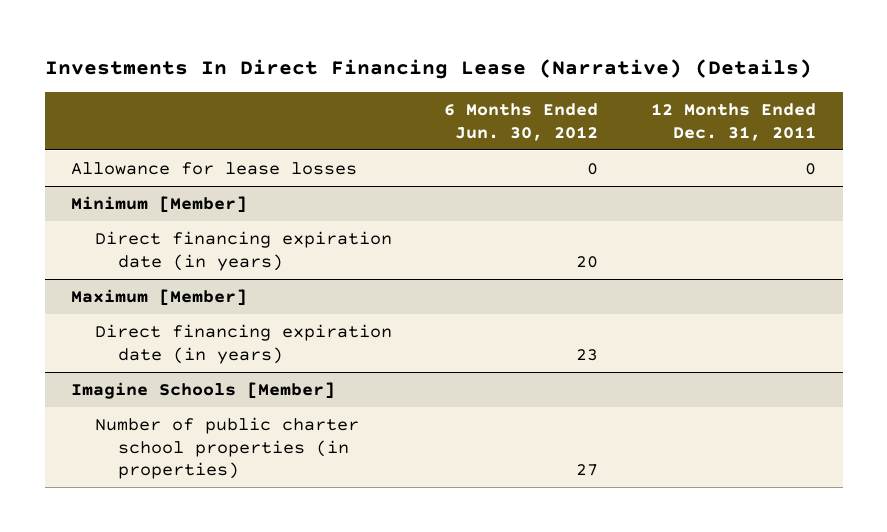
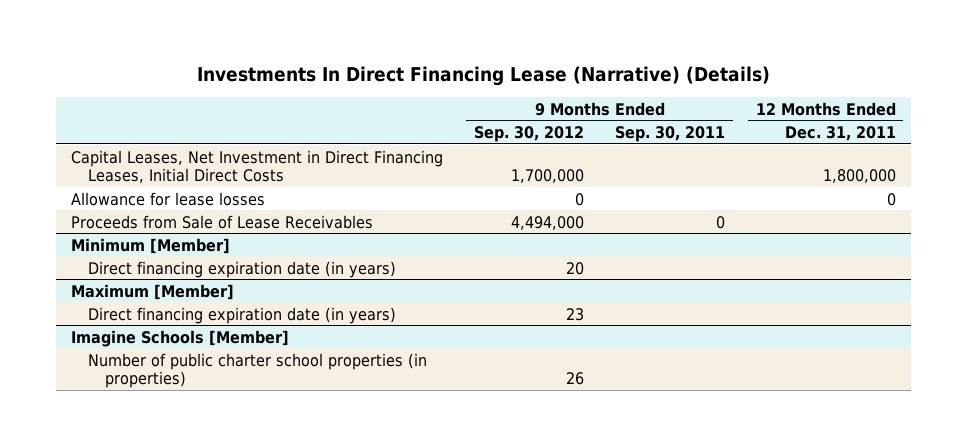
- | 6 Months Ended Jun. 30, 2012 | 12 Months Ended Dec. 31, 2011
+ | 9 Months Ended Sep. 30, 2012 | 9 Months Ended Sep. 30, 2011 | 12 Months Ended Dec. 31, 2011
+ Capital Leases, Net Investment in Direct Financing Leases, Initial Direct Costs | 1,700,000 | | 1,800,000
+ Proceeds from Sale of Lease Receivables | 4,494,000 | 0 |

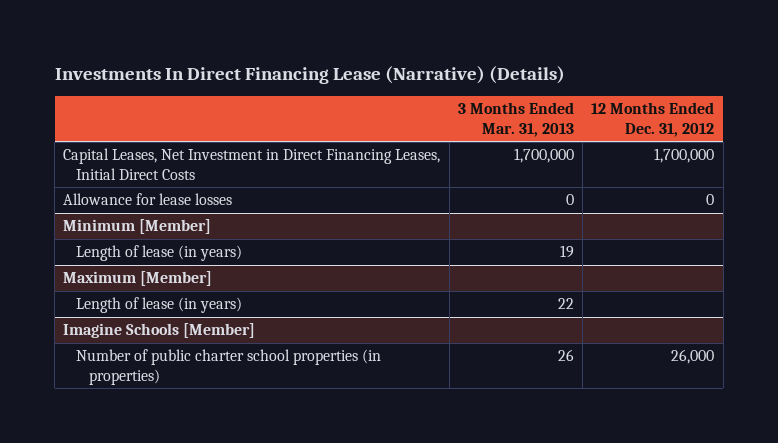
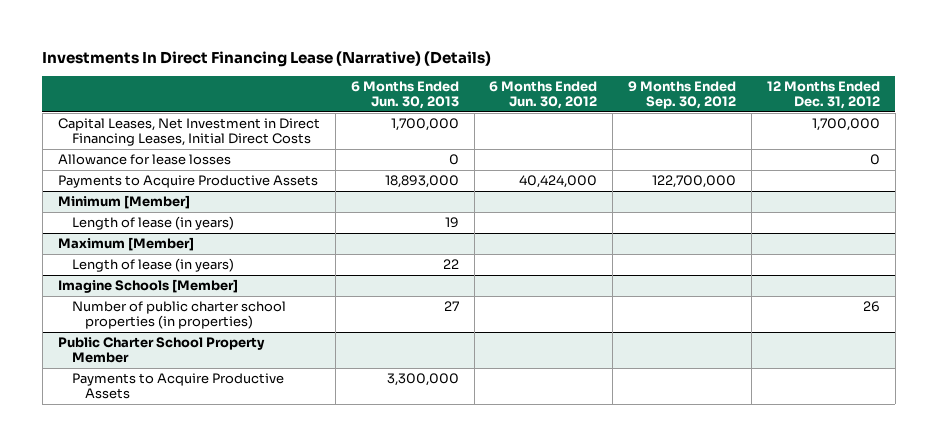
- | 3 Months Ended Mar. 31, 2013 | 12 Months Ended Dec. 31, 2012
+ | 6 Months Ended Jun. 30, 2013 | 6 Months Ended Jun. 30, 2012 | 9 Months Ended Sep. 30, 2012 | 12 Months Ended Dec. 31, 2012
+ Payments to Acquire Productive Assets | 18,893,000 | 40,424,000 | 122,700,000 |
@ Imagine Schools [Member]
- Number of public charter school properties (in properties) | 26 | 26,000
+ Number of public charter school properties (in properties) | 27 | | | 26
+ Public Charter School Property Member
+ Payments to Acquire Productive Assets | 3,300,000 | | |

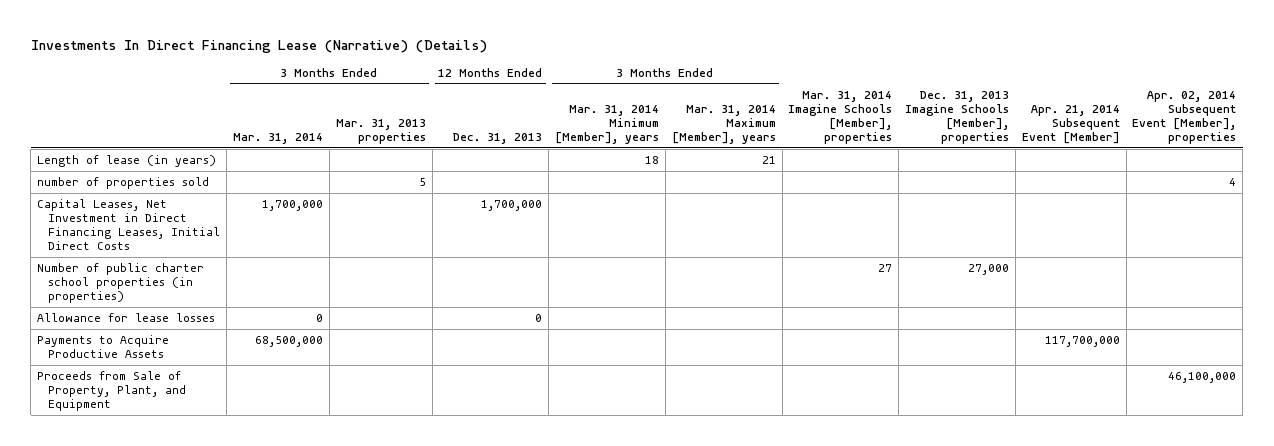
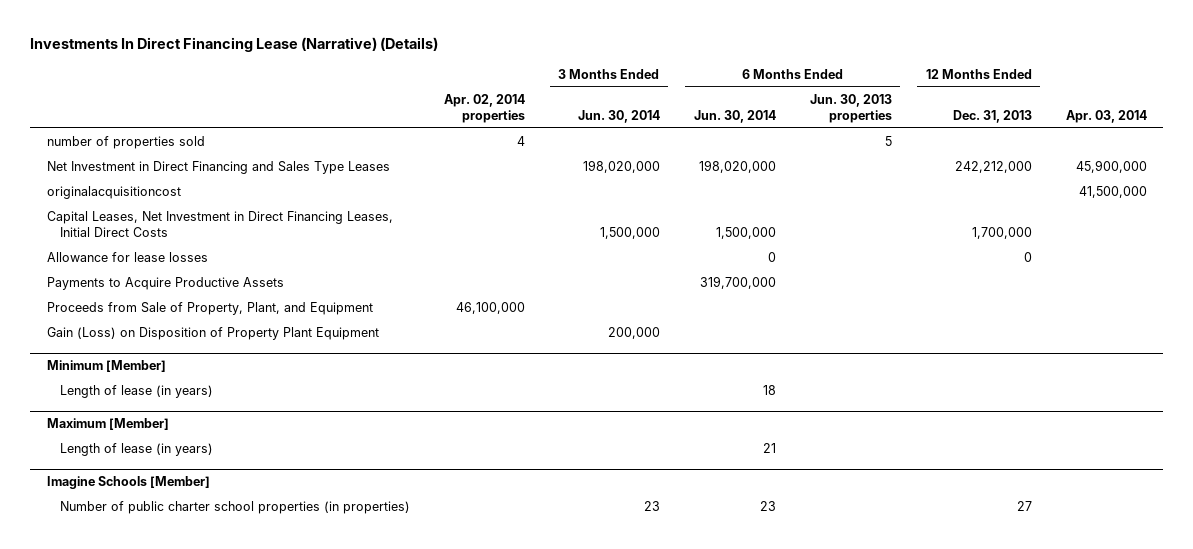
- | 3 Months Ended Mar. 31, 2014 | 3 Months Ended Mar. 31, 2013 properties | 12 Months Ended Dec. 31, 2013 | 3 Months Ended Mar. 31, 2014 Minimum [Member], years | 3 Months Ended Mar. 31, 2014 Maximum [Member], years | Mar. 31, 2014 Imagine Schools [Member], properties | Dec. 31, 2013 Imagine Schools [Member], properties | Apr. 21, 2014 Subsequent Event [Member] | Apr. 02, 2014 Subsequent Event [Member], properties
+ | Apr. 02, 2014 properties | 3 Months Ended Jun. 30, 2014 | 6 Months Ended Jun. 30, 2014 | 6 Months Ended Jun. 30, 2013 properties | 12 Months Ended Dec. 31, 2013 | Apr. 03, 2014
- Length of lease (in years) | | | | 18 | 21 | | | |
+ Net Investment in Direct Financing and Sales Type Leases | | 198,020,000 | 198,020,000 | | 242,212,000 | 45,900,000
+ originalacquisitioncost | | | | | | 41,500,000
- Number of public charter school properties (in properties) | | | | | | 27 | 27,000 | |
+ Gain (Loss) on Disposition of Property Plant Equipment | | 200,000 | | | |
+ Minimum [Member]
+ Length of lease (in years) | | | 18 | | |
+ Maximum [Member]
+ Length of lease (in years) | | | 21 | | |
+ Imagine Schools [Member]
+ Number of public charter school properties (in properties) | | 23 | 23 | | 27 |

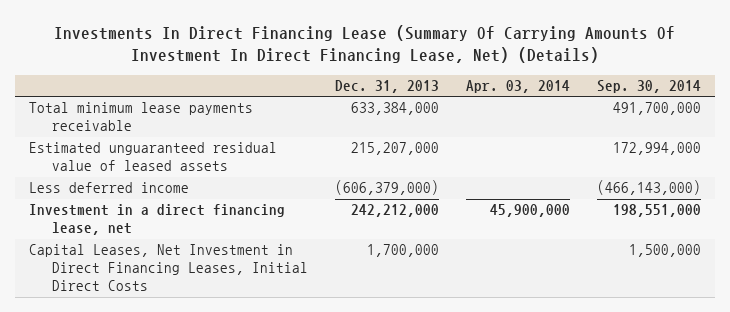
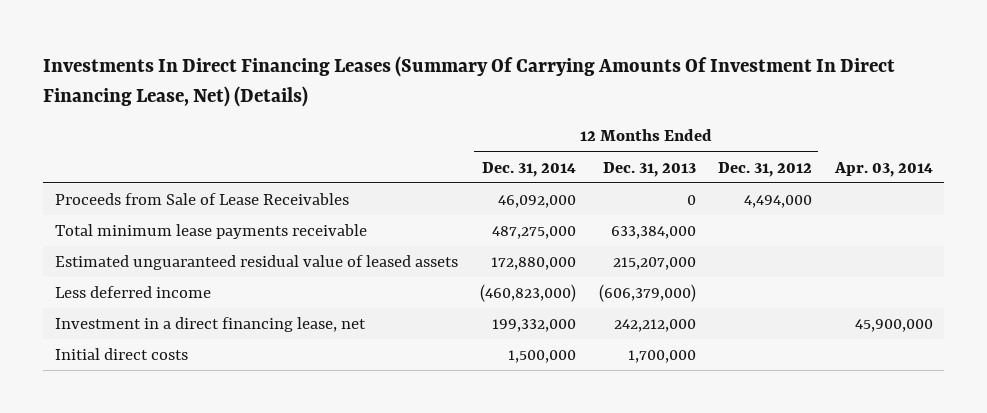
- Investments In Direct Financing Lease (Summary Of Carrying Amounts Of Investment In Direct Financing Lease, Net) (Details)
+ Investments In Direct Financing Leases (Summary Of Carrying Amounts Of Investment In Direct Financing Lease, Net) (Details)
- | Dec. 31, 2013 | Apr. 03, 2014 | Sep. 30, 2014
+ | 12 Months Ended Dec. 31, 2014 | 12 Months Ended Dec. 31, 2013 | 12 Months Ended Dec. 31, 2012 | Apr. 03, 2014
+ Proceeds from Sale of Lease Receivables | 46,092,000 | 0 | 4,494,000 |
- Capital Leases, Net Investment in Direct Financing Leases, Initial Direct Costs | 1,700,000 | | 1,500,000
+ Initial direct costs | 1,500,000 | 1,700,000 | |

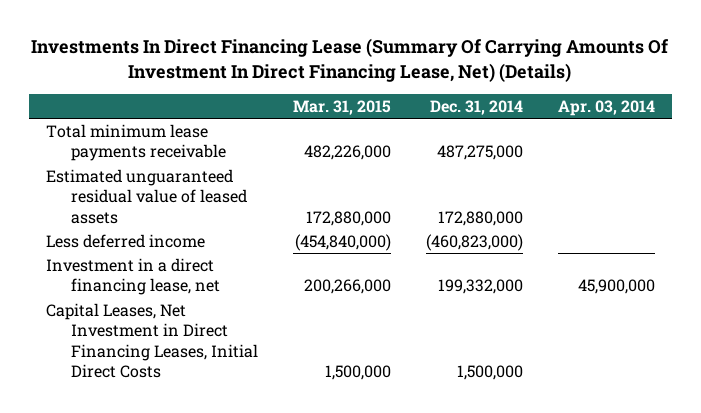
- Investments In Direct Financing Leases (Summary Of Carrying Amounts Of Investment In Direct Financing Lease, Net) (Details)
+ Investments In Direct Financing Lease (Summary Of Carrying Amounts Of Investment In Direct Financing Lease, Net) (Details)
- | 12 Months Ended Dec. 31, 2014 | 12 Months Ended Dec. 31, 2013 | 12 Months Ended Dec. 31, 2012 | Apr. 03, 2014
+ | Mar. 31, 2015 | Dec. 31, 2014 | Apr. 03, 2014
- Proceeds from Sale of Lease Receivables | 46,092,000 | 0 | 4,494,000 |
- Initial direct costs | 1,500,000 | 1,700,000 | |
+ Capital Leases, Net Investment in Direct Financing Leases, Initial Direct Costs | 1,500,000 | 1,500,000 |

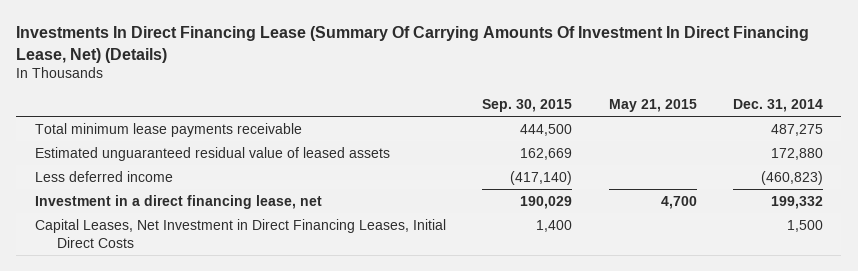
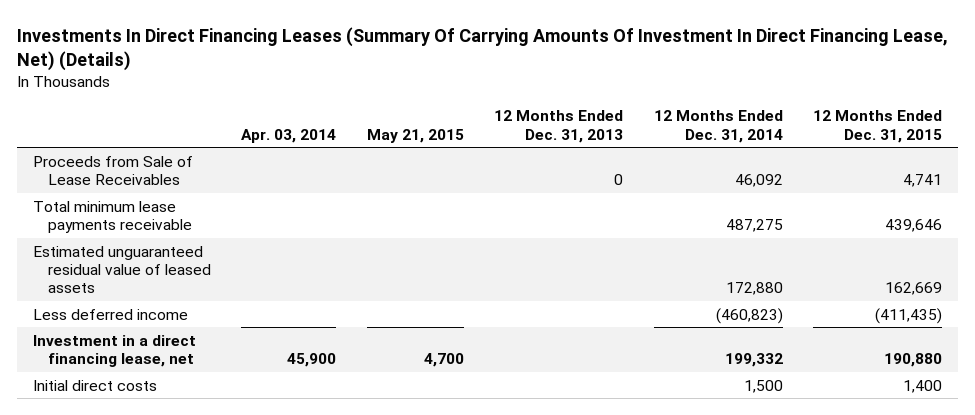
- Investments In Direct Financing Lease (Summary Of Carrying Amounts Of Investment In Direct Financing Lease, Net) (Details)
+ Investments In Direct Financing Leases (Summary Of Carrying Amounts Of Investment In Direct Financing Lease, Net) (Details)
- | Sep. 30, 2015 | May 21, 2015 | Dec. 31, 2014
+ | Apr. 03, 2014 | May 21, 2015 | 12 Months Ended Dec. 31, 2013 | 12 Months Ended Dec. 31, 2014 | 12 Months Ended Dec. 31, 2015
+ Proceeds from Sale of Lease Receivables | | | 0 | 46,092 | 4,741
- Capital Leases, Net Investment in Direct Financing Leases, Initial Direct Costs | 1,400 | | 1,500
+ Initial direct costs | | | | 1,500 | 1,400

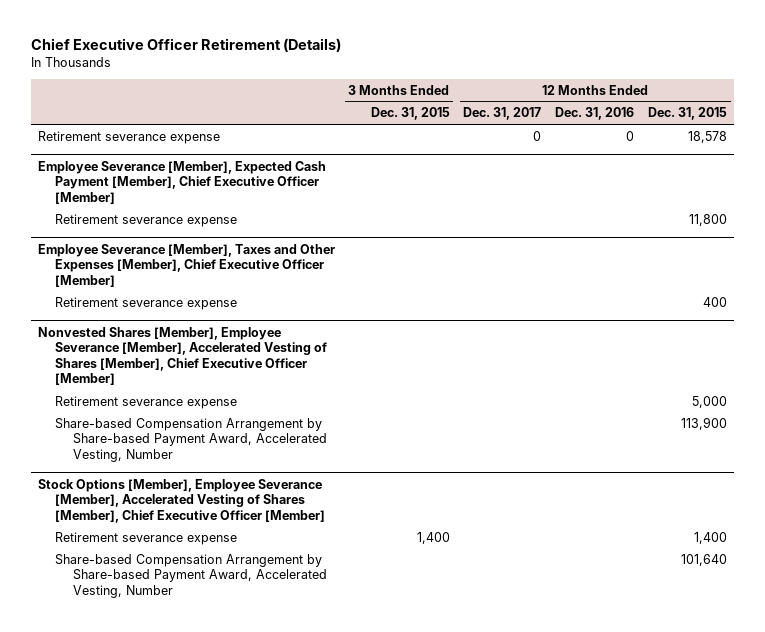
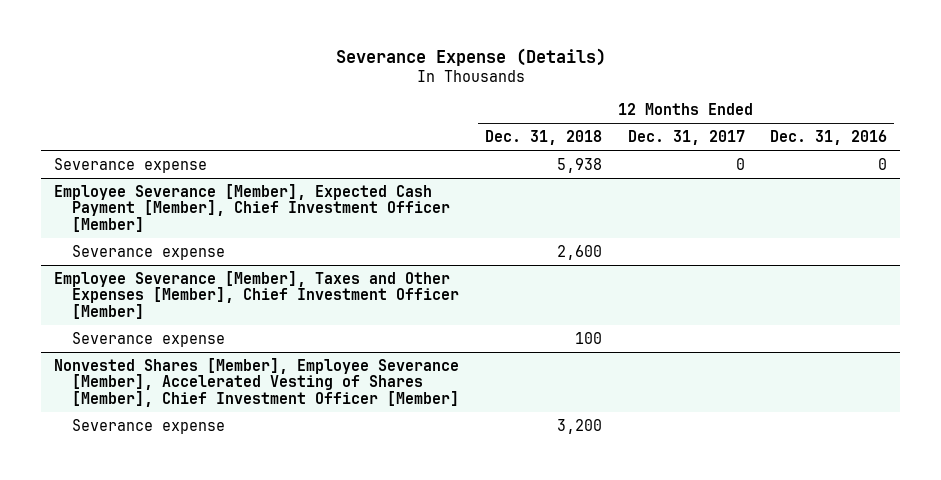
- Chief Executive Officer Retirement (Details)
+ Severance Expense (Details)
- | 3 Months Ended Dec. 31, 2015 | 12 Months Ended Dec. 31, 2017 | 12 Months Ended Dec. 31, 2016 | 12 Months Ended Dec. 31, 2015
+ | 12 Months Ended Dec. 31, 2018 | 12 Months Ended Dec. 31, 2017 | 12 Months Ended Dec. 31, 2016
- Retirement severance expense | | 0 | 0 | 18,578
- Employee Severance [Member], Expected Cash Payment [Member], Chief Executive Officer [Member]
- Retirement severance expense | | | | 11,800
- Employee Severance [Member], Taxes and Other Expenses [Member], Chief Executive Officer [Member]
- Retirement severance expense | | | | 400
- Nonvested Shares [Member], Employee Severance [Member], Accelerated Vesting of Shares [Member], Chief Executive Officer [Member]
- Retirement severance expense | | | | 5,000
- Share-based Compensation Arrangement by Share-based Payment Award, Accelerated Vesting, Number | | | | 113,900
- Stock Options [Member], Employee Severance [Member], Accelerated Vesting of Shares [Member], Chief Executive Officer [Member]
- Retirement severance expense | 1,400 | | | 1,400
- Share-based Compensation Arrangement by Share-based Payment Award, Accelerated Vesting, Number | | | | 101,640
+ Severance expense | 5,938 | 0 | 0
+ Employee Severance [Member], Expected Cash Payment [Member], Chief Investment Officer [Member]
+ Severance expense | 2,600 | |
+ Employee Severance [Member], Taxes and Other Expenses [Member], Chief Investment Officer [Member]
+ Severance expense | 100 | |
+ Nonvested Shares [Member], Employee Severance [Member], Accelerated Vesting of Shares [Member], Chief Investment Officer [Member]
+ Severance expense | 3,200 | |

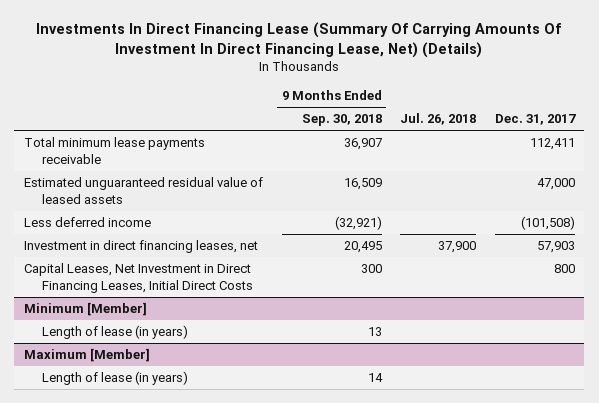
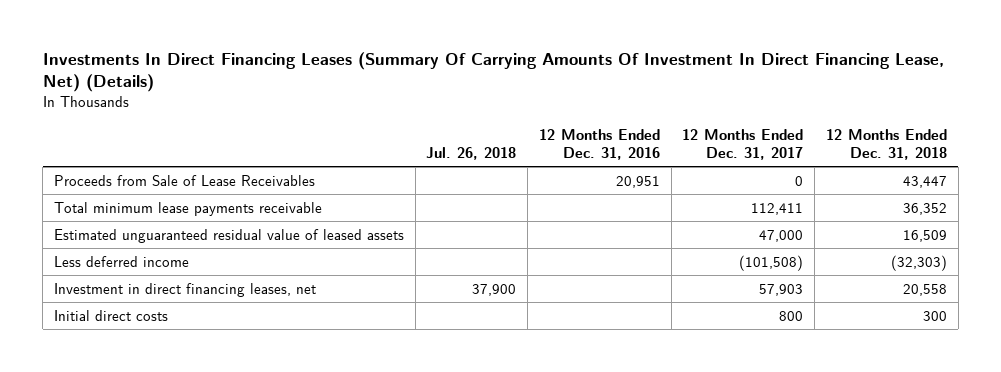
- Investments In Direct Financing Lease (Summary Of Carrying Amounts Of Investment In Direct Financing Lease, Net) (Details)
+ Investments In Direct Financing Leases (Summary Of Carrying Amounts Of Investment In Direct Financing Lease, Net) (Details)
- | 9 Months Ended Sep. 30, 2018 | Jul. 26, 2018 | Dec. 31, 2017
+ | Jul. 26, 2018 | 12 Months Ended Dec. 31, 2016 | 12 Months Ended Dec. 31, 2017 | 12 Months Ended Dec. 31, 2018
+ Proceeds from Sale of Lease Receivables | | 20,951 | 0 | 43,447
- Capital Leases, Net Investment in Direct Financing Leases, Initial Direct Costs | 300 | | 800
- Minimum [Member]
- Length of lease (in years) | 13 | |
- Maximum [Member]
- Length of lease (in years) | 14 | |
+ Initial direct costs | | | 800 | 300

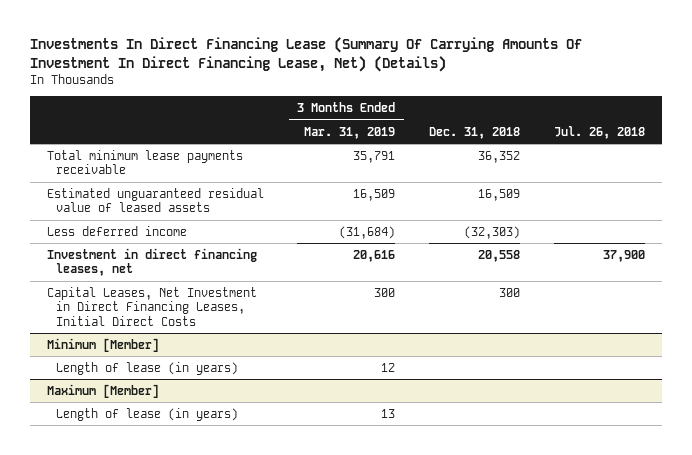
- Investments In Direct Financing Leases (Summary Of Carrying Amounts Of Investment In Direct Financing Lease, Net) (Details)
+ Investments In Direct Financing Lease (Summary Of Carrying Amounts Of Investment In Direct Financing Lease, Net) (Details)
- | Jul. 26, 2018 | 12 Months Ended Dec. 31, 2016 | 12 Months Ended Dec. 31, 2017 | 12 Months Ended Dec. 31, 2018
+ | 3 Months Ended Mar. 31, 2019 | Dec. 31, 2018 | Jul. 26, 2018
- Proceeds from Sale of Lease Receivables | | 20,951 | 0 | 43,447
- Initial direct costs | | | 800 | 300
+ Capital Leases, Net Investment in Direct Financing Leases, Initial Direct Costs | 300 | 300 |
+ Minimum [Member]
+ Length of lease (in years) | 12 | |
+ Maximum [Member]
+ Length of lease (in years) | 13 | |

